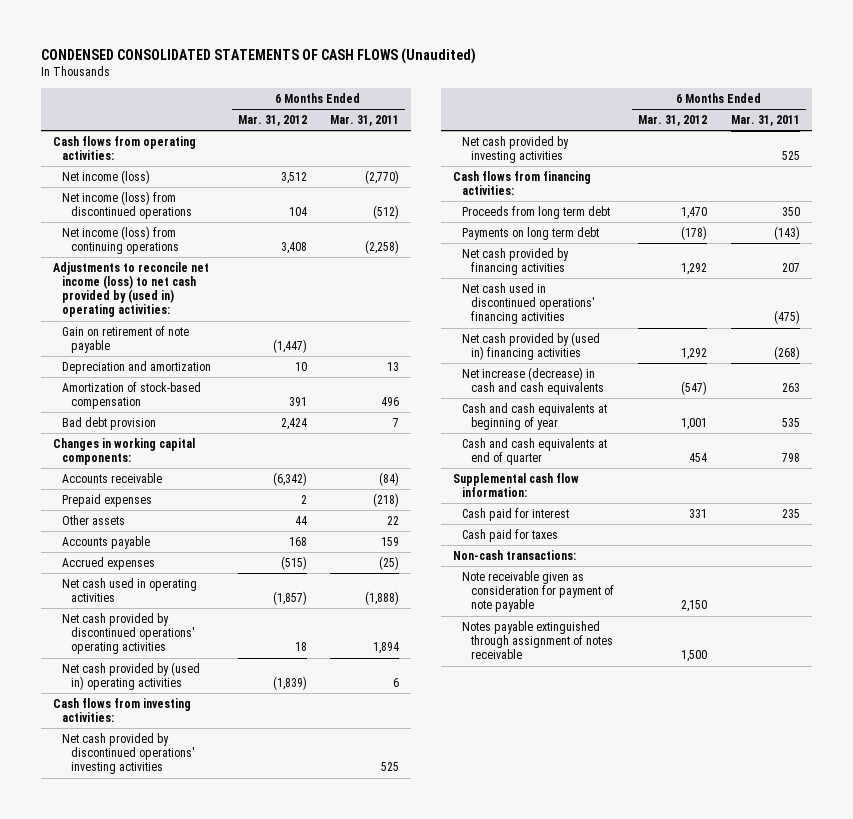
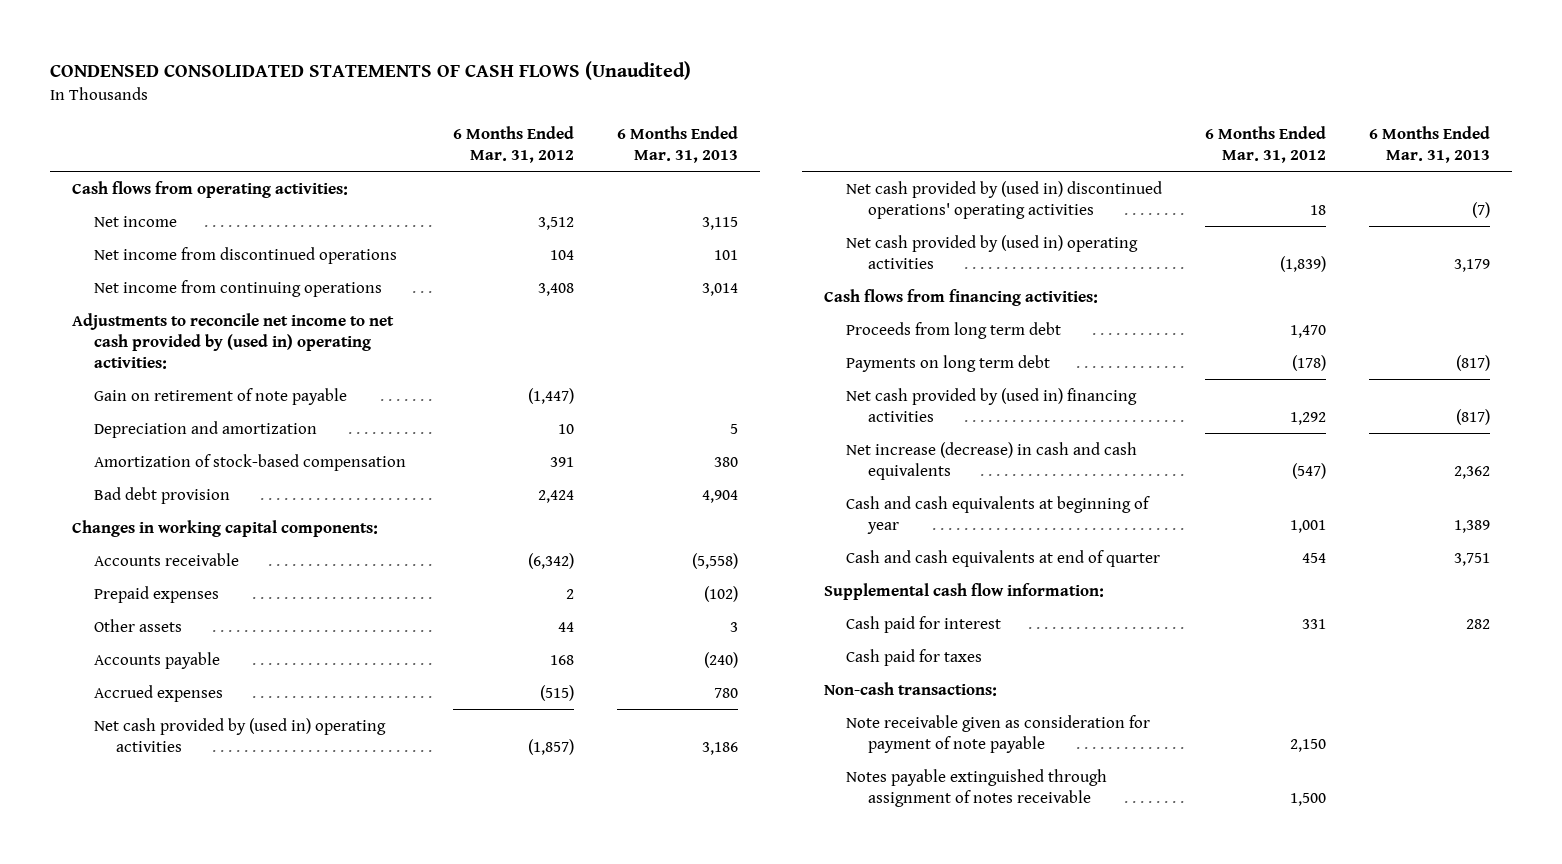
- | 6 Months Ended Mar. 31, 2012 | 6 Months Ended Mar. 31, 2011
+ | 6 Months Ended Mar. 31, 2012 | 6 Months Ended Mar. 31, 2013
- Net income (loss) | 3,512 | (2,770)
- Net income (loss) from discontinued operations | 104 | (512)
- Net income (loss) from continuing operations | 3,408 | (2,258)
- Adjustments to reconcile net income (loss) to net cash provided by (used in) operating activities:
+ Net income | 3,512 | 3,115
+ Net income from discontinued operations | 104 | 101
+ Net income from continuing operations | 3,408 | 3,014
+ Adjustments to reconcile net income to net cash provided by (used in) operating activities:
- Net cash used in operating activities | (1,857) | (1,888)
- Net cash provided by discontinued operations' operating activities | 18 | 1,894
+ Net cash provided by (used in) operating activities | (1,857) | 3,186
+ Net cash provided by (used in) discontinued operations' operating activities | 18 | (7)
- Cash flows from investing activities:
- Net cash provided by discontinued operations' investing activities | | 525
- Net cash provided by investing activities | | 525
- Net cash provided by financing activities | 1,292 | 207
- Net cash used in discontinued operations' financing activities | | (475)

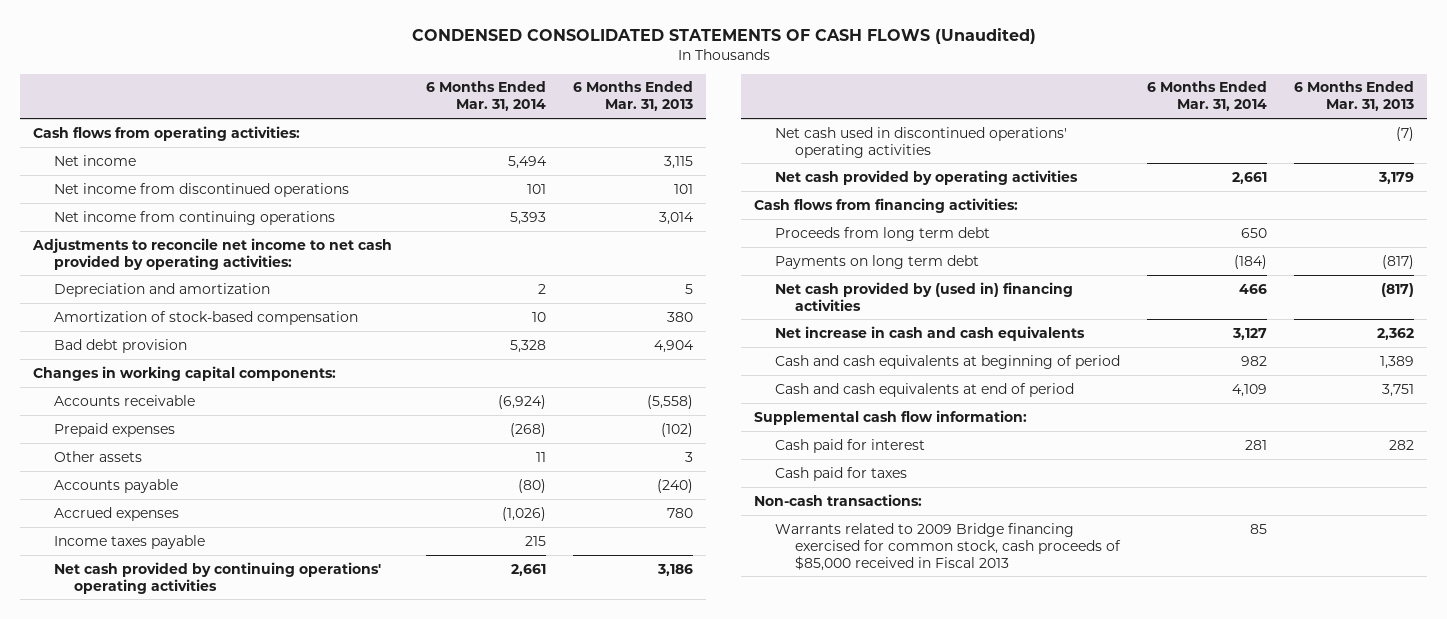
- | 6 Months Ended Mar. 31, 2012 | 6 Months Ended Mar. 31, 2013
+ | 6 Months Ended Mar. 31, 2014 | 6 Months Ended Mar. 31, 2013
- Adjustments to reconcile net income to net cash provided by (used in) operating activities:
- Gain on retirement of note payable | (1,447) |
+ Adjustments to reconcile net income to net cash provided by operating activities:
- Net cash provided by (used in) operating activities | (1,857) | 3,186
- Net cash provided by (used in) discontinued operations' operating activities | 18 | (7)
- Net cash provided by (used in) operating activities | (1,839) | 3,179
+ Income taxes payable | 215 |
+ Net cash provided by continuing operations' operating activities | 2,661 | 3,186
+ Net cash used in discontinued operations' operating activities | | (7)
+ Net cash provided by operating activities | 2,661 | 3,179
- Net increase (decrease) in cash and cash equivalents | (547) | 2,362
- Cash and cash equivalents at beginning of year | 1,001 | 1,389
- Cash and cash equivalents at end of quarter | 454 | 3,751
+ Net increase in cash and cash equivalents | 3,127 | 2,362
+ Cash and cash equivalents at beginning of period | 982 | 1,389
+ Cash and cash equivalents at end of period | 4,109 | 3,751
- Note receivable given as consideration for payment of note payable | 2,150 |
- Notes payable extinguished through assignment of notes receivable | 1,500 |
+ Warrants related to 2009 Bridge financing exercised for common stock, cash proceeds of $85,000 received in Fiscal 2013 | 85 |

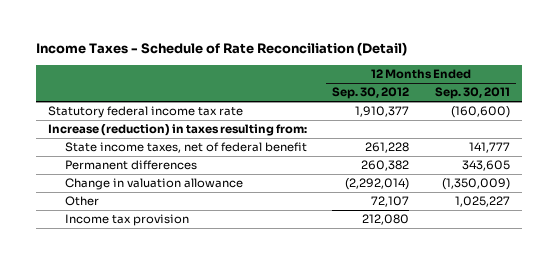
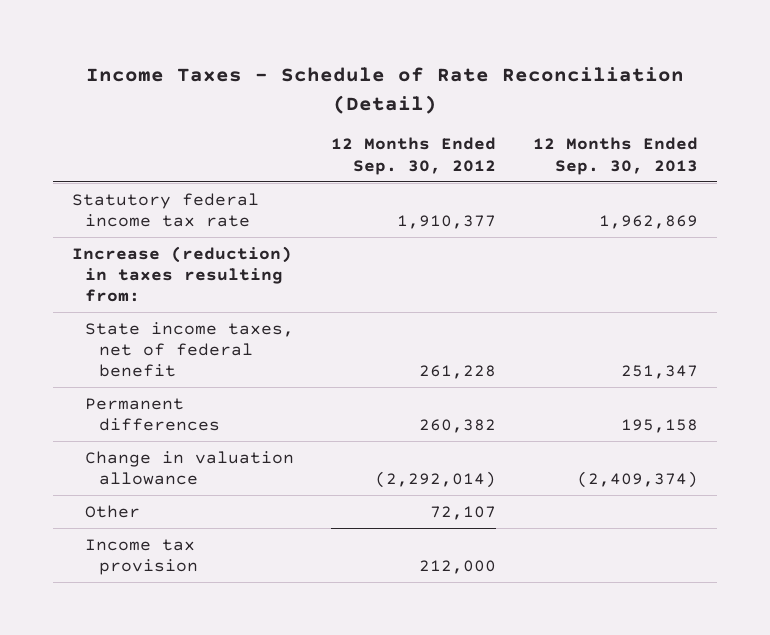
- | 12 Months Ended Sep. 30, 2012 | 12 Months Ended Sep. 30, 2011
+ | 12 Months Ended Sep. 30, 2012 | 12 Months Ended Sep. 30, 2013
- Income tax provision | 212,080 |
+ Income tax provision | 212,000 |

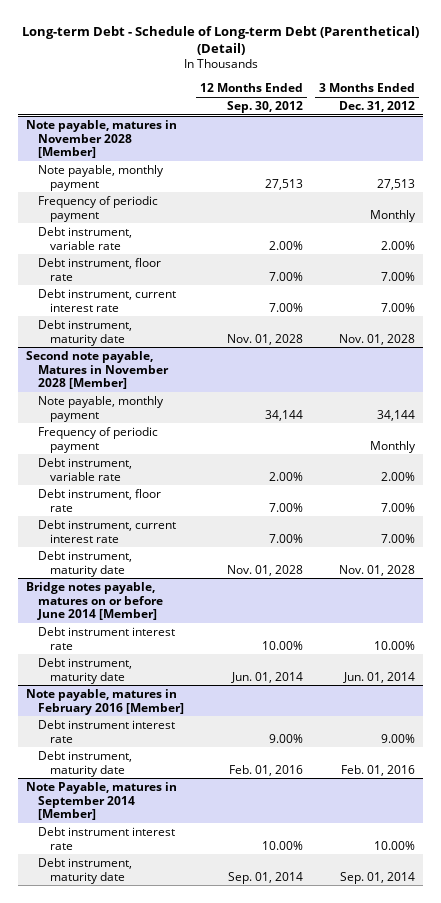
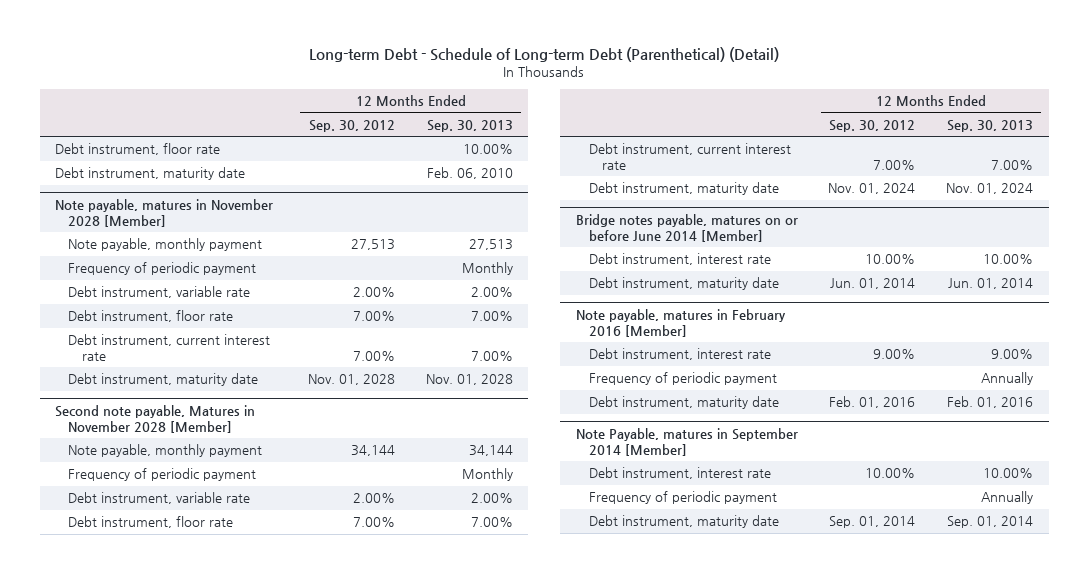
- | 12 Months Ended Sep. 30, 2012 | 3 Months Ended Dec. 31, 2012
+ | 12 Months Ended Sep. 30, 2012 | 12 Months Ended Sep. 30, 2013
+ Debt instrument, floor rate | | 10.00%
+ Debt instrument, maturity date | | Feb. 06, 2010
@ Second note payable, Matures in November 2028 [Member]
- Debt instrument, maturity date | Nov. 01, 2028 | Nov. 01, 2028
+ Debt instrument, maturity date | Nov. 01, 2024 | Nov. 01, 2024
@ Bridge notes payable, matures on or before June 2014 [Member]
- Debt instrument interest rate | 10.00% | 10.00%
+ Debt instrument, interest rate | 10.00% | 10.00%
@ Note payable, matures in February 2016 [Member]
- Debt instrument interest rate | 9.00% | 9.00%
+ Debt instrument, interest rate | 9.00% | 9.00%
+ Frequency of periodic payment | | Annually
@ Note Payable, matures in September 2014 [Member]
- Debt instrument interest rate | 10.00% | 10.00%
+ Debt instrument, interest rate | 10.00% | 10.00%
+ Frequency of periodic payment | | Annually

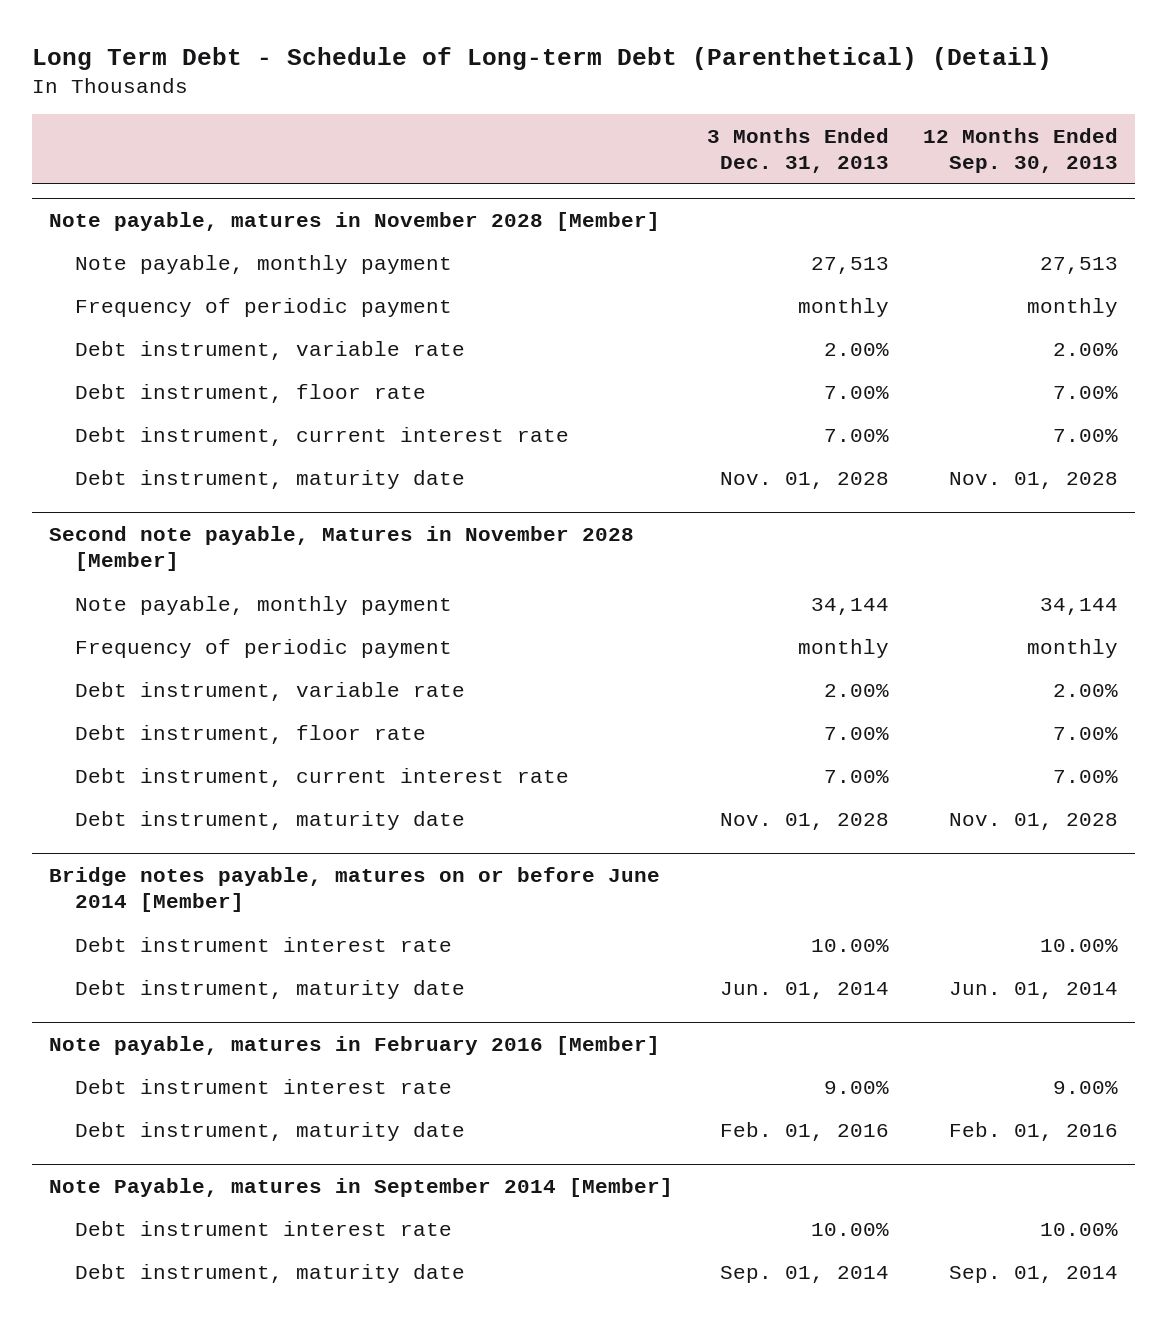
- Long-term Debt - Schedule of Long-term Debt (Parenthetical) (Detail)
+ Long Term Debt - Schedule of Long-term Debt (Parenthetical) (Detail)
- | 12 Months Ended Sep. 30, 2012 | 12 Months Ended Sep. 30, 2013
+ | 3 Months Ended Dec. 31, 2013 | 12 Months Ended Sep. 30, 2013
- Debt instrument, floor rate | | 10.00%
- Debt instrument, maturity date | | Feb. 06, 2010
@ Note payable, matures in November 2028 [Member]
- Frequency of periodic payment | | Monthly
+ Frequency of periodic payment | monthly | monthly
@ Second note payable, Matures in November 2028 [Member]
- Frequency of periodic payment | | Monthly
+ Frequency of periodic payment | monthly | monthly
- Debt instrument, maturity date | Nov. 01, 2024 | Nov. 01, 2024
+ Debt instrument, maturity date | Nov. 01, 2028 | Nov. 01, 2028
@ Bridge notes payable, matures on or before June 2014 [Member]
- Debt instrument, interest rate | 10.00% | 10.00%
+ Debt instrument interest rate | 10.00% | 10.00%
@ Note payable, matures in February 2016 [Member]
- Debt instrument, interest rate | 9.00% | 9.00%
- Frequency of periodic payment | | Annually
+ Debt instrument interest rate | 9.00% | 9.00%
@ Note Payable, matures in September 2014 [Member]
- Debt instrument, interest rate | 10.00% | 10.00%
- Frequency of periodic payment | | Annually
+ Debt instrument interest rate | 10.00% | 10.00%

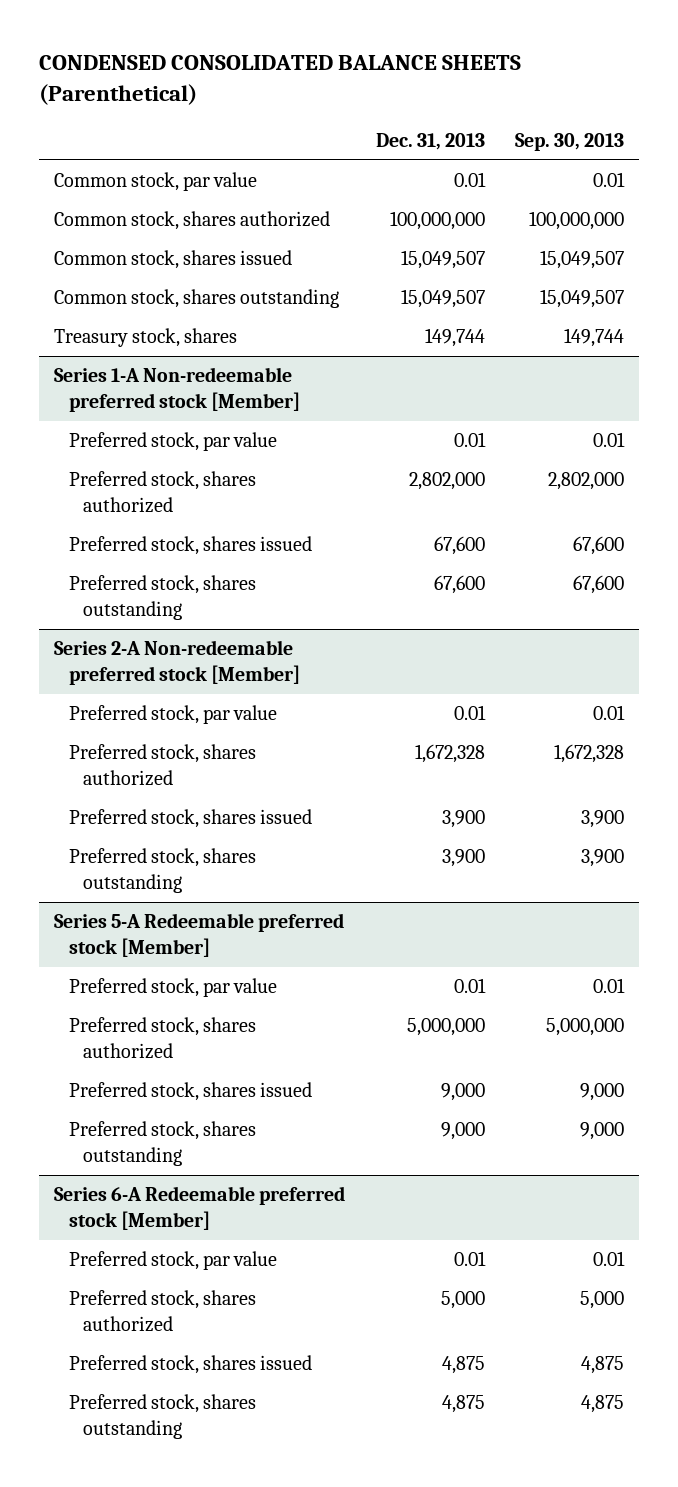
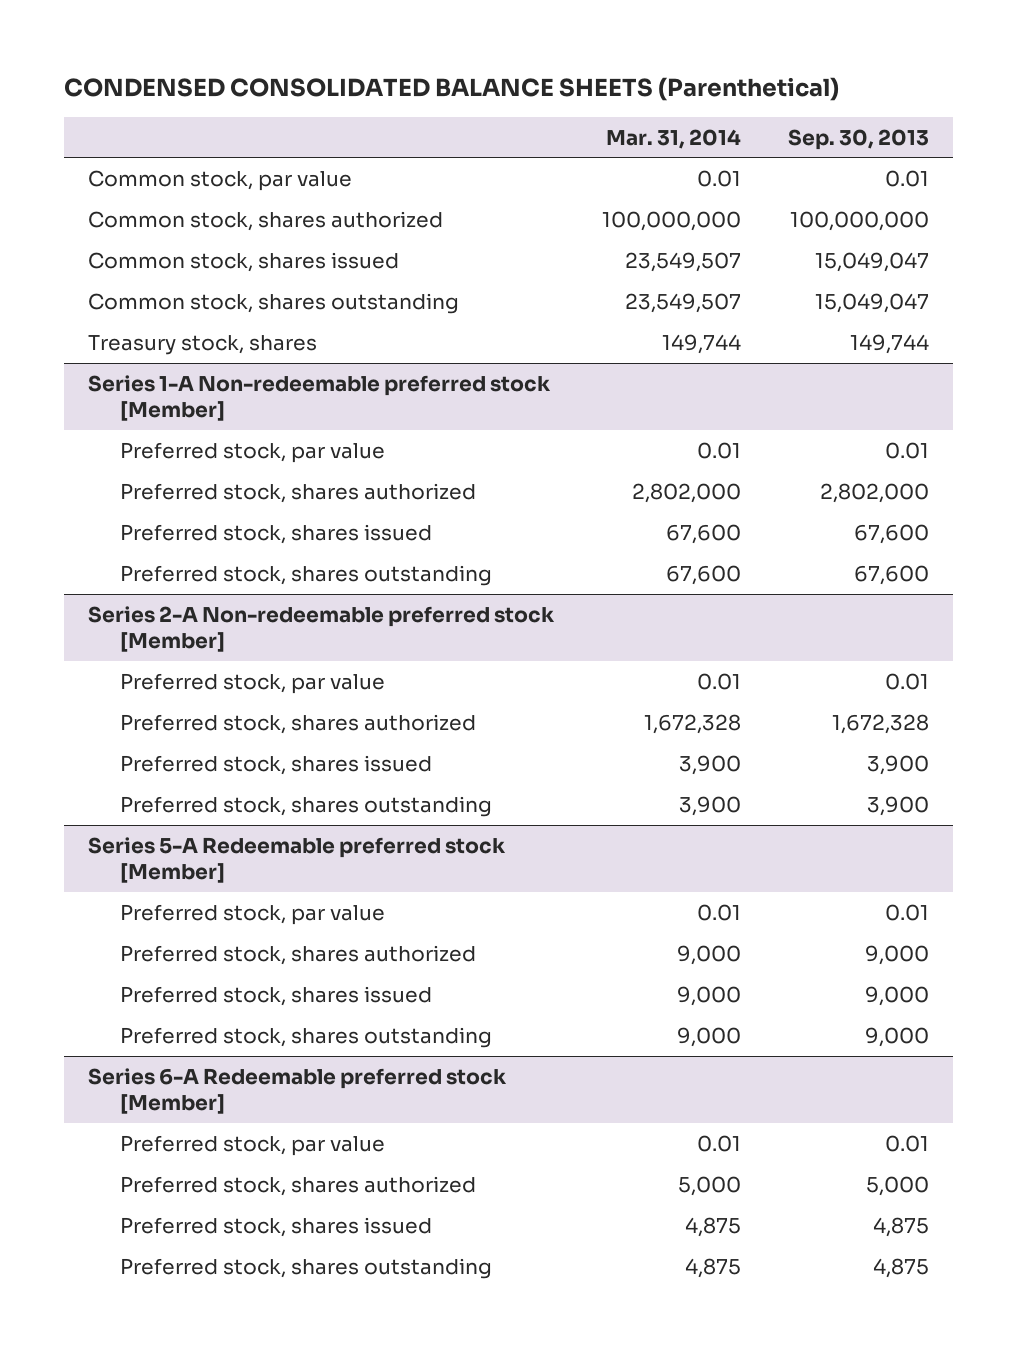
- | Dec. 31, 2013 | Sep. 30, 2013
+ | Mar. 31, 2014 | Sep. 30, 2013
- Common stock, shares issued | 15,049,507 | 15,049,507
- Common stock, shares outstanding | 15,049,507 | 15,049,507
+ Common stock, shares issued | 23,549,507 | 15,049,047
+ Common stock, shares outstanding | 23,549,507 | 15,049,047
@ Series 5-A Redeemable preferred stock [Member]
- Preferred stock, shares authorized | 5,000,000 | 5,000,000
+ Preferred stock, shares authorized | 9,000 | 9,000

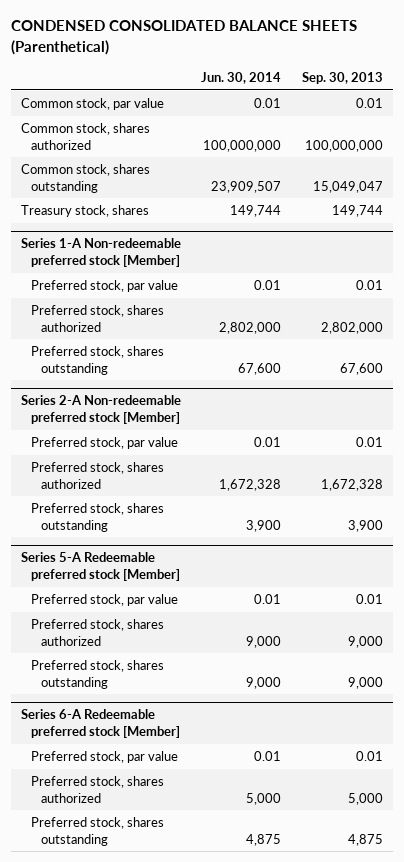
- | Mar. 31, 2014 | Sep. 30, 2013
+ | Jun. 30, 2014 | Sep. 30, 2013
- Common stock, shares issued | 23,549,507 | 15,049,047
@ Series 1-A Non-redeemable preferred stock [Member]
- Preferred stock, shares issued | 67,600 | 67,600
@ Series 2-A Non-redeemable preferred stock [Member]
- Preferred stock, shares issued | 3,900 | 3,900
@ Series 5-A Redeemable preferred stock [Member]
- Preferred stock, shares issued | 9,000 | 9,000
@ Series 6-A Redeemable preferred stock [Member]
- Preferred stock, shares issued | 4,875 | 4,875

